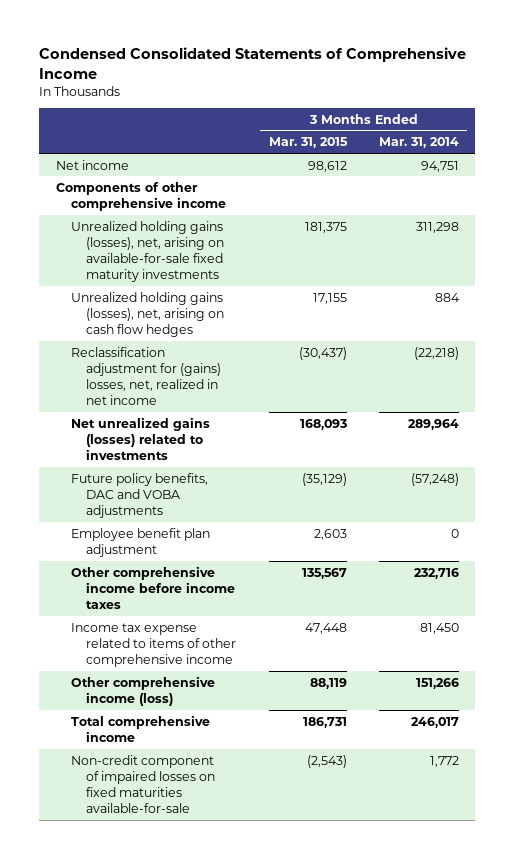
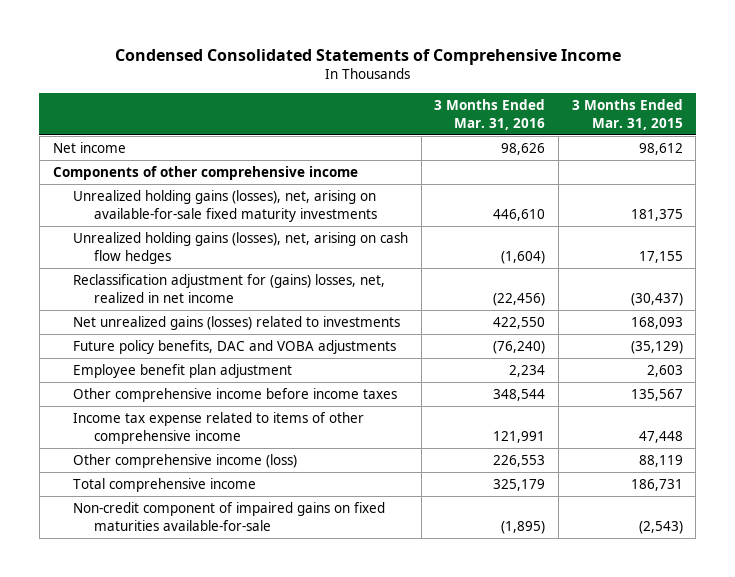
- | 3 Months Ended Mar. 31, 2015 | 3 Months Ended Mar. 31, 2014
+ | 3 Months Ended Mar. 31, 2016 | 3 Months Ended Mar. 31, 2015
- Non-credit component of impaired losses on fixed maturities available-for-sale | (2,543) | 1,772
+ Non-credit component of impaired gains on fixed maturities available-for-sale | (1,895) | (2,543)

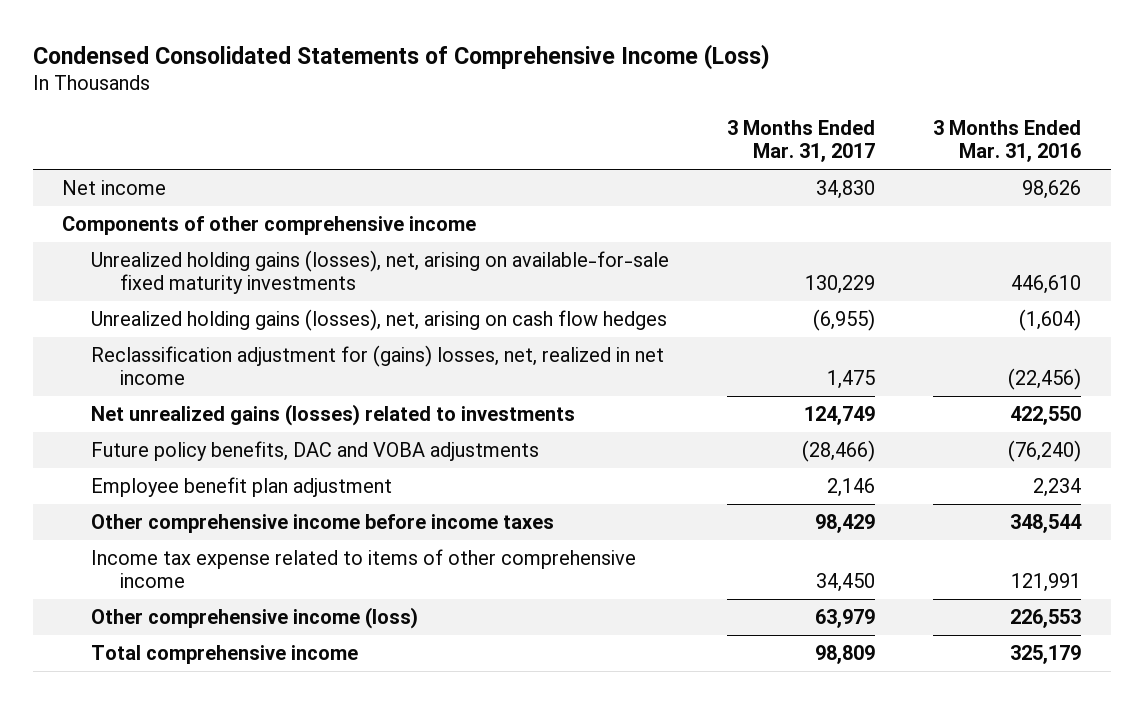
- Condensed Consolidated Statements of Comprehensive Income
+ Condensed Consolidated Statements of Comprehensive Income (Loss)
- | 3 Months Ended Mar. 31, 2016 | 3 Months Ended Mar. 31, 2015
+ | 3 Months Ended Mar. 31, 2017 | 3 Months Ended Mar. 31, 2016
- Non-credit component of impaired gains on fixed maturities available-for-sale | (1,895) | (2,543)

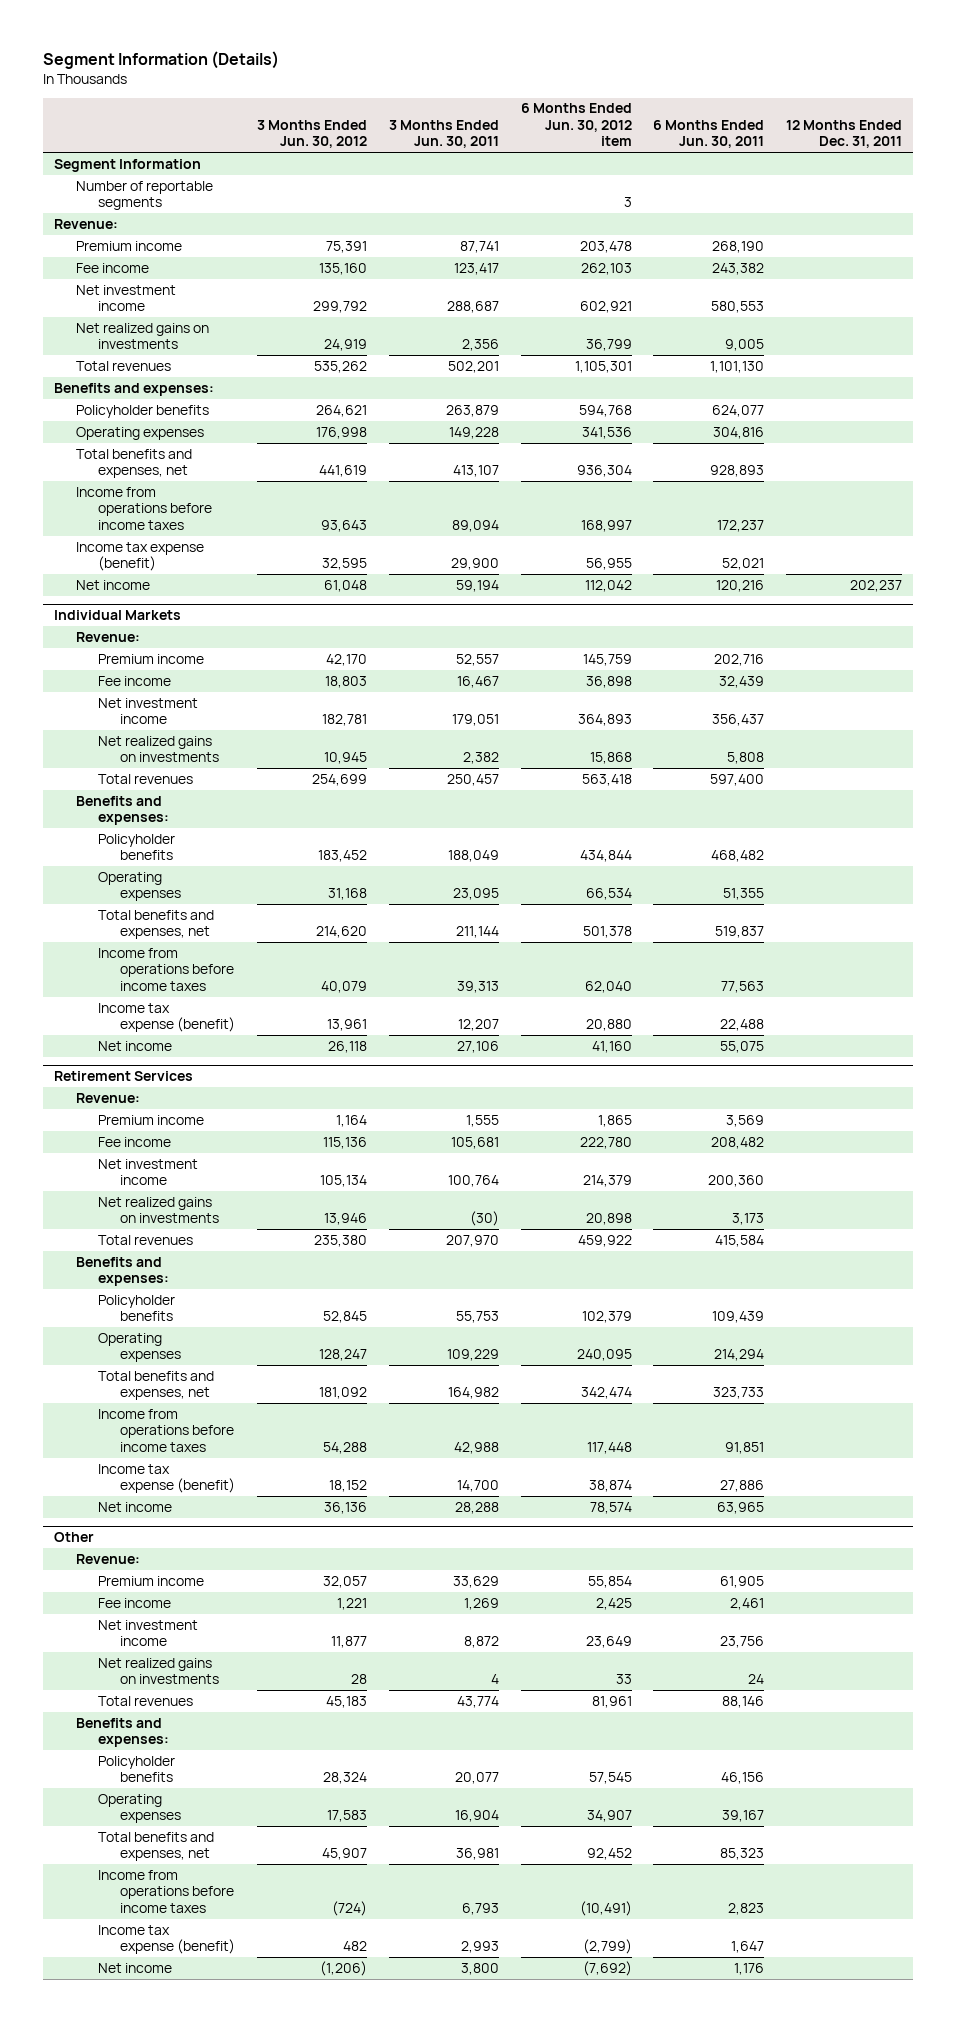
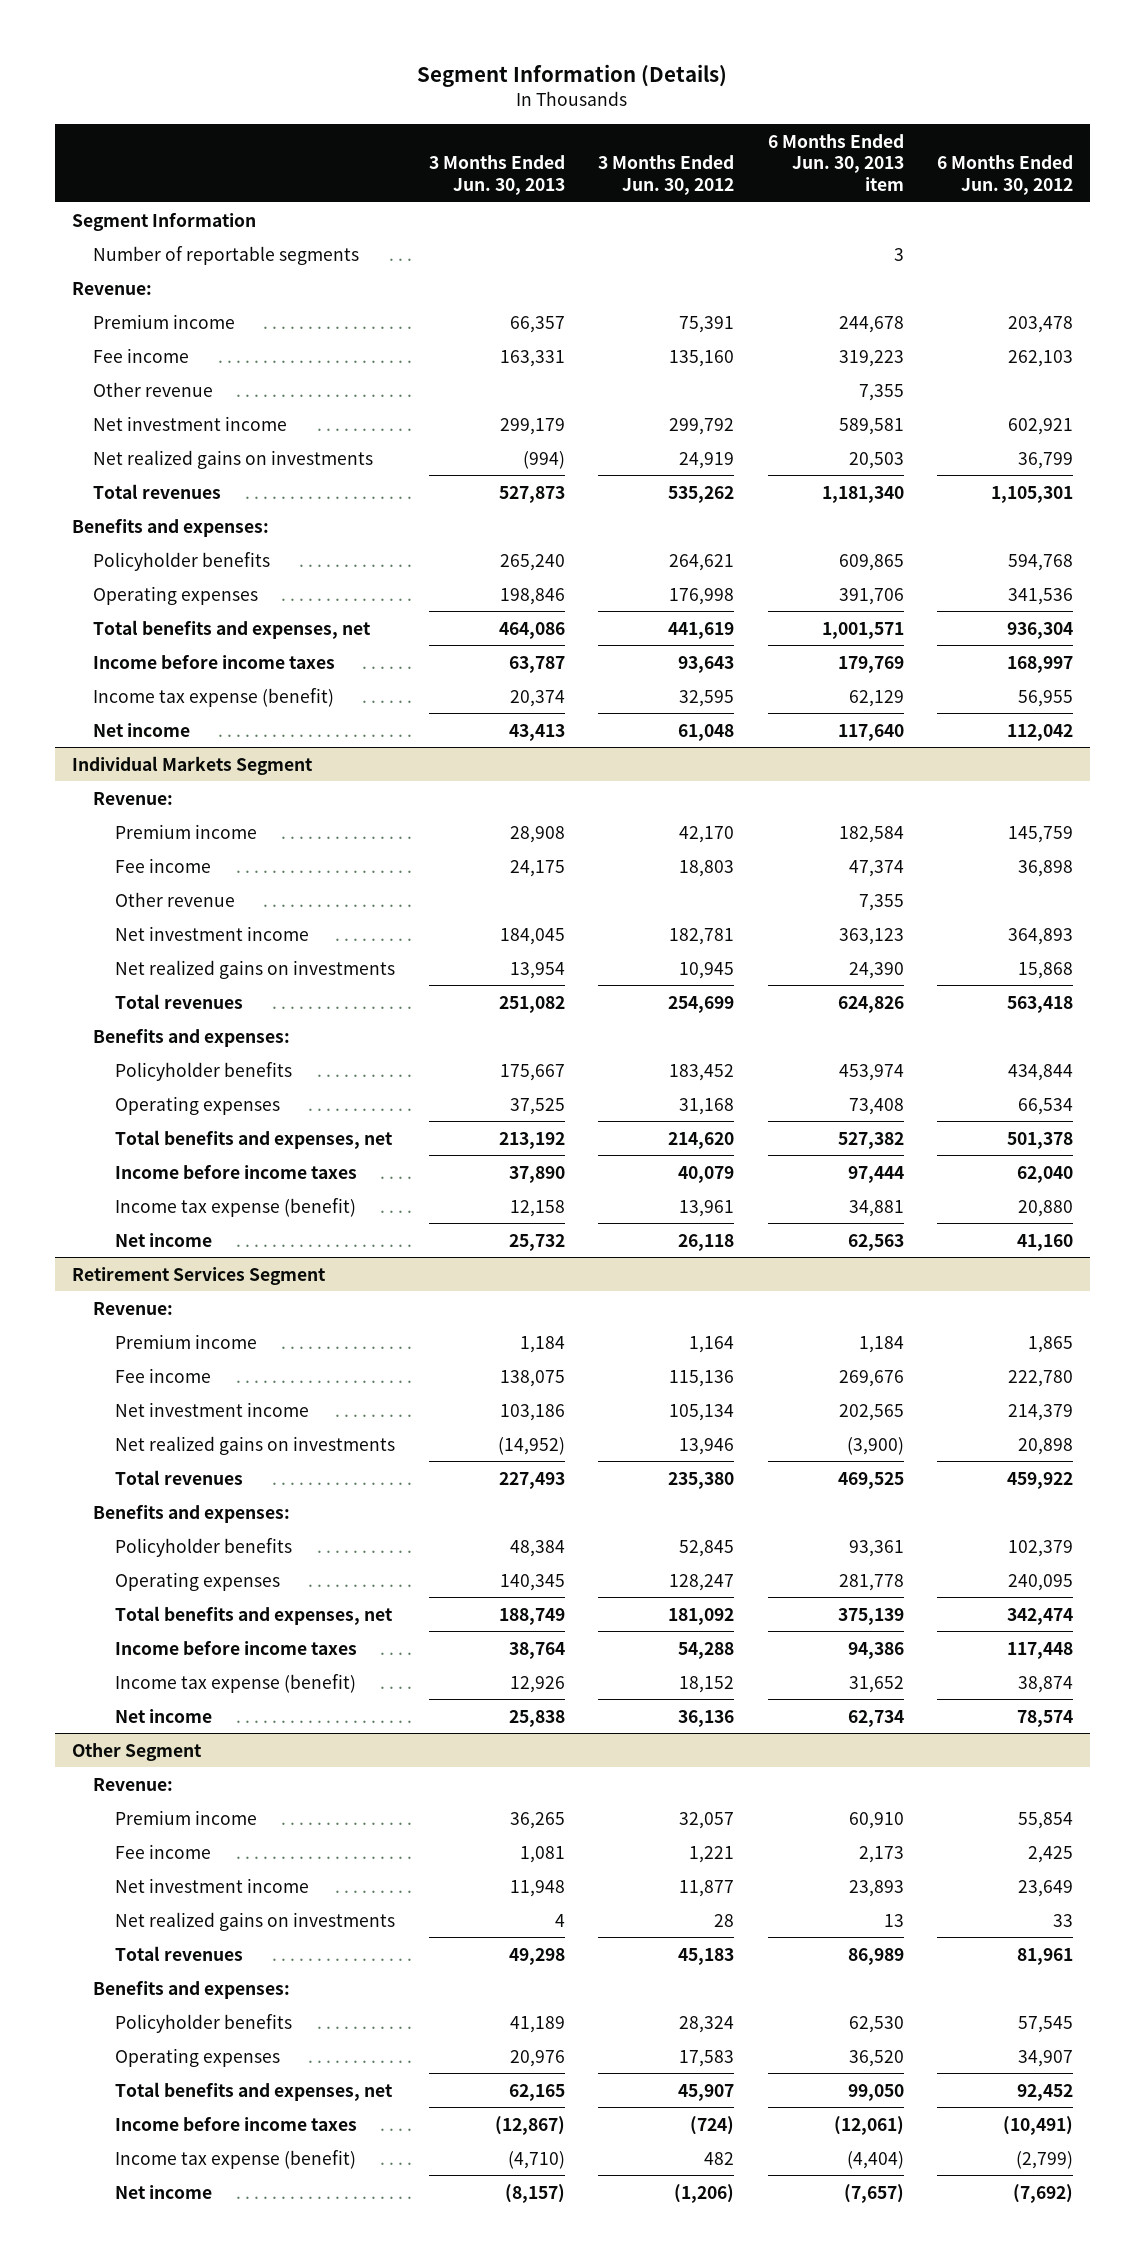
- | 3 Months Ended Jun. 30, 2012 | 3 Months Ended Jun. 30, 2011 | 6 Months Ended Jun. 30, 2012 item | 6 Months Ended Jun. 30, 2011 | 12 Months Ended Dec. 31, 2011
+ | 3 Months Ended Jun. 30, 2013 | 3 Months Ended Jun. 30, 2012 | 6 Months Ended Jun. 30, 2013 item | 6 Months Ended Jun. 30, 2012
+ Other revenue | | | 7,355 |
- Income from operations before income taxes | 93,643 | 89,094 | 168,997 | 172,237 |
+ Income before income taxes | 63,787 | 93,643 | 179,769 | 168,997
- Individual Markets
+ Individual Markets Segment
+ Other revenue | | | 7,355 |
- Income from operations before income taxes | 40,079 | 39,313 | 62,040 | 77,563 |
+ Income before income taxes | 37,890 | 40,079 | 97,444 | 62,040
- Retirement Services
+ Retirement Services Segment
- Income from operations before income taxes | 54,288 | 42,988 | 117,448 | 91,851 |
+ Income before income taxes | 38,764 | 54,288 | 94,386 | 117,448
- Other
+ Other Segment
- Income from operations before income taxes | (724) | 6,793 | (10,491) | 2,823 |
+ Income before income taxes | (12,867) | (724) | (12,061) | (10,491)

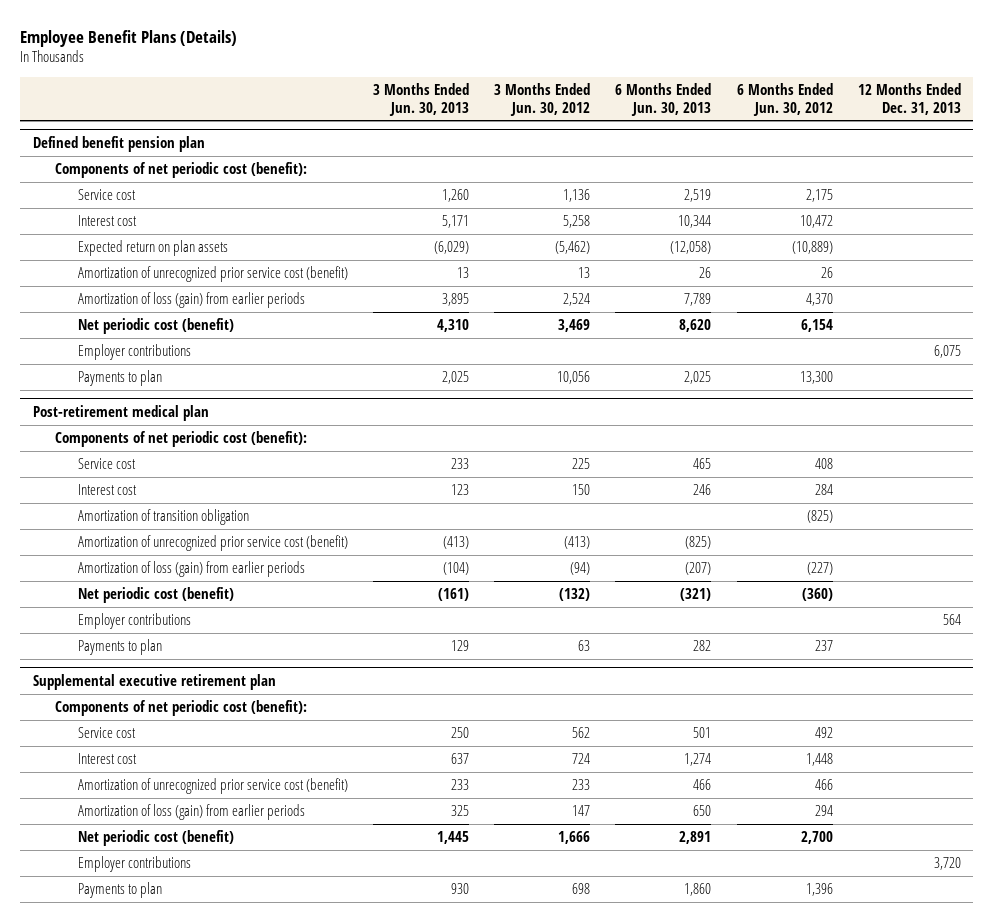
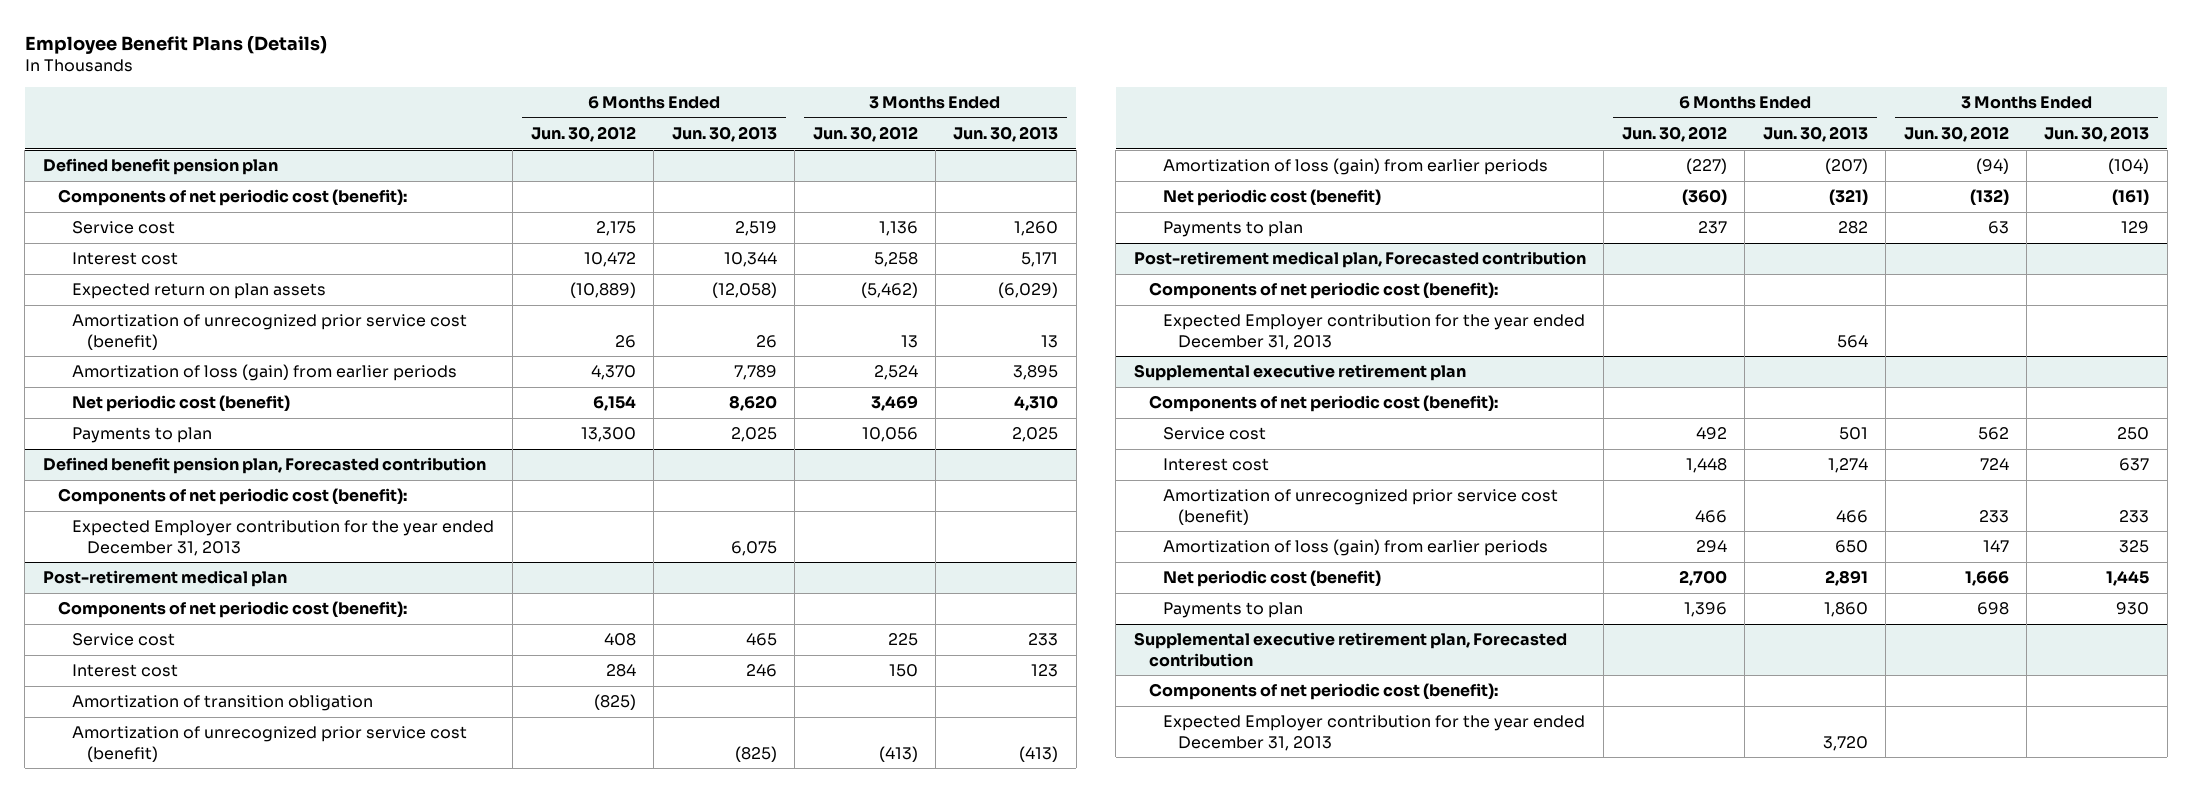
- | 3 Months Ended Jun. 30, 2013 | 3 Months Ended Jun. 30, 2012 | 6 Months Ended Jun. 30, 2013 | 6 Months Ended Jun. 30, 2012 | 12 Months Ended Dec. 31, 2013
+ | 6 Months Ended Jun. 30, 2012 | 6 Months Ended Jun. 30, 2013 | 3 Months Ended Jun. 30, 2012 | 3 Months Ended Jun. 30, 2013
@ Defined benefit pension plan
- Employer contributions | | | | | 6,075
+ Defined benefit pension plan, Forecasted contribution
+ Components of net periodic cost (benefit):
+ Expected Employer contribution for the year ended December 31, 2013 | | 6,075 | |
@ Post-retirement medical plan
- Employer contributions | | | | | 564
+ Post-retirement medical plan, Forecasted contribution
+ Components of net periodic cost (benefit):
+ Expected Employer contribution for the year ended December 31, 2013 | | 564 | |
@ Supplemental executive retirement plan
- Employer contributions | | | | | 3,720
+ Supplemental executive retirement plan, Forecasted contribution
+ Components of net periodic cost (benefit):
+ Expected Employer contribution for the year ended December 31, 2013 | | 3,720 | |

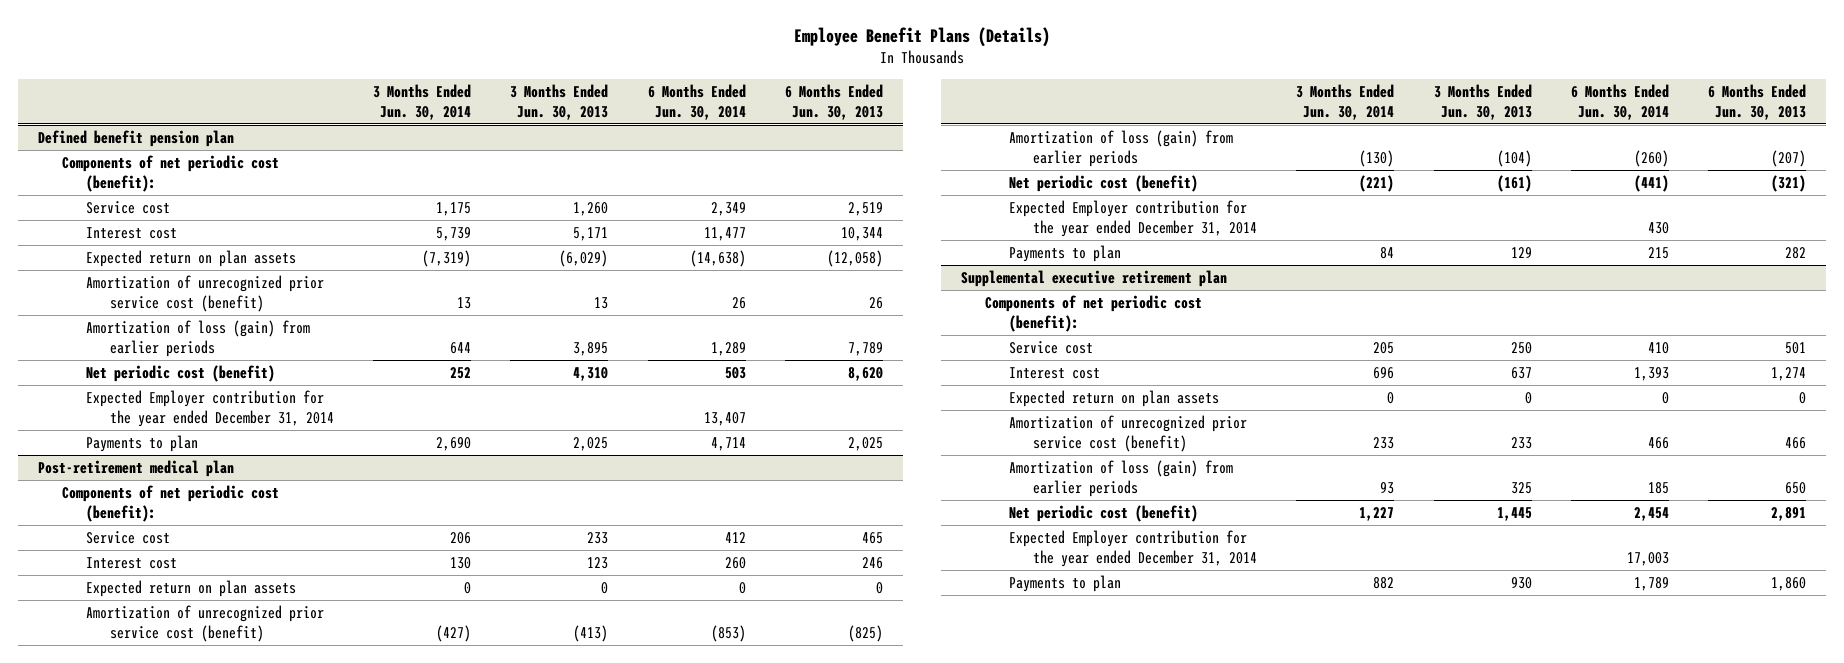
- | 6 Months Ended Jun. 30, 2012 | 6 Months Ended Jun. 30, 2013 | 3 Months Ended Jun. 30, 2012 | 3 Months Ended Jun. 30, 2013
+ | 3 Months Ended Jun. 30, 2014 | 3 Months Ended Jun. 30, 2013 | 6 Months Ended Jun. 30, 2014 | 6 Months Ended Jun. 30, 2013
@ Defined benefit pension plan
+ Expected Employer contribution for the year ended December 31, 2014 | | | 13,407 |
- Defined benefit pension plan, Forecasted contribution
- Components of net periodic cost (benefit):
- Expected Employer contribution for the year ended December 31, 2013 | | 6,075 | |
@ Post-retirement medical plan
- Amortization of transition obligation | (825) | | |
+ Expected return on plan assets | 0 | 0 | 0 | 0
+ Expected Employer contribution for the year ended December 31, 2014 | | | 430 |
- Post-retirement medical plan, Forecasted contribution
- Components of net periodic cost (benefit):
- Expected Employer contribution for the year ended December 31, 2013 | | 564 | |
@ Supplemental executive retirement plan
+ Expected return on plan assets | 0 | 0 | 0 | 0
+ Expected Employer contribution for the year ended December 31, 2014 | | | 17,003 |
- Supplemental executive retirement plan, Forecasted contribution
- Components of net periodic cost (benefit):
- Expected Employer contribution for the year ended December 31, 2013 | | 3,720 | |

